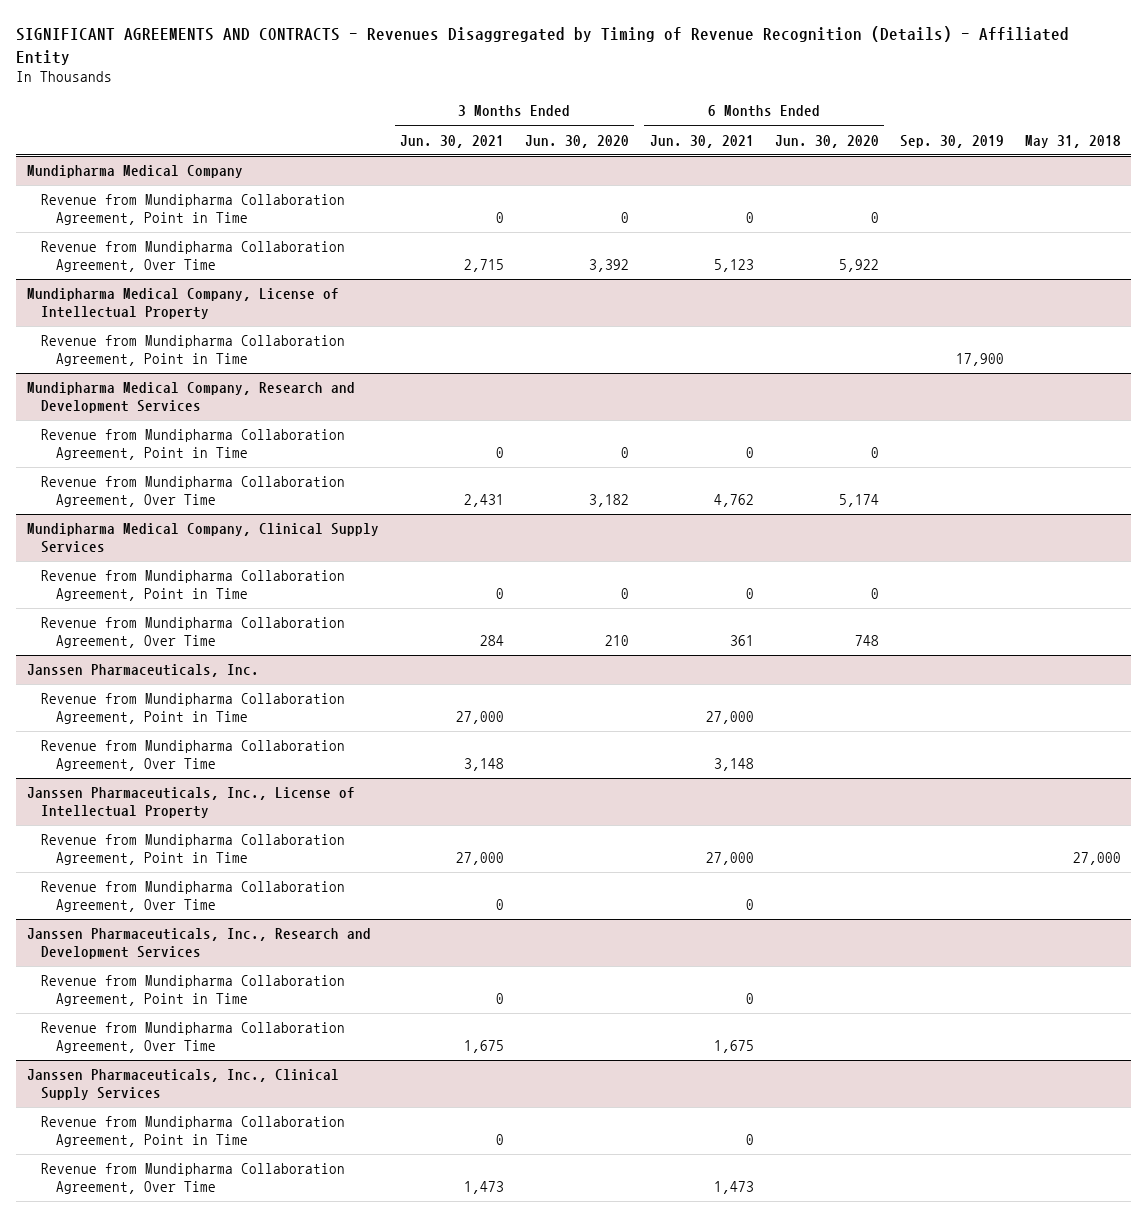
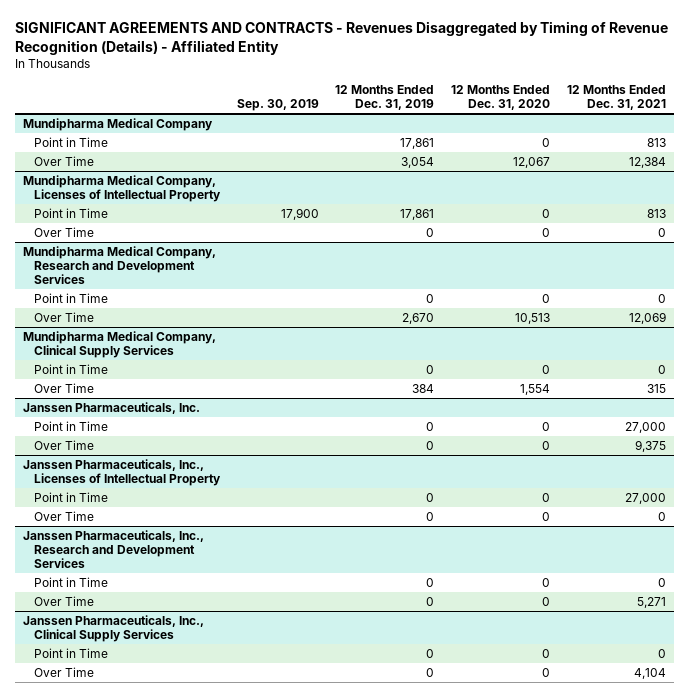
- | 3 Months Ended Jun. 30, 2021 | 3 Months Ended Jun. 30, 2020 | 6 Months Ended Jun. 30, 2021 | 6 Months Ended Jun. 30, 2020 | Sep. 30, 2019 | May 31, 2018
+ | Sep. 30, 2019 | 12 Months Ended Dec. 31, 2019 | 12 Months Ended Dec. 31, 2020 | 12 Months Ended Dec. 31, 2021
@ Mundipharma Medical Company
- Revenue from Mundipharma Collaboration Agreement, Point in Time | 0 | 0 | 0 | 0 | |
- Revenue from Mundipharma Collaboration Agreement, Over Time | 2,715 | 3,392 | 5,123 | 5,922 | |
- Mundipharma Medical Company, License of Intellectual Property
- Revenue from Mundipharma Collaboration Agreement, Point in Time | | | | | 17,900 |
@ Mundipharma Medical Company
+ Point in Time | | 17,861 | 0 | 813
+ Over Time | | 3,054 | 12,067 | 12,384
+ Mundipharma Medical Company, Licenses of Intellectual Property
+ Point in Time | 17,900 | 17,861 | 0 | 813
+ Over Time | | 0 | 0 | 0
@ Mundipharma Medical Company, Research and Development Services
- Revenue from Mundipharma Collaboration Agreement, Point in Time | 0 | 0 | 0 | 0 | |
- Revenue from Mundipharma Collaboration Agreement, Over Time | 2,431 | 3,182 | 4,762 | 5,174 | |
+ Point in Time | | 0 | 0 | 0
+ Over Time | | 2,670 | 10,513 | 12,069
@ Mundipharma Medical Company, Clinical Supply Services
- Revenue from Mundipharma Collaboration Agreement, Point in Time | 0 | 0 | 0 | 0 | |
- Revenue from Mundipharma Collaboration Agreement, Over Time | 284 | 210 | 361 | 748 | |
+ Point in Time | | 0 | 0 | 0
+ Over Time | | 384 | 1,554 | 315
@ Janssen Pharmaceuticals, Inc.
- Revenue from Mundipharma Collaboration Agreement, Point in Time | 27,000 | | 27,000 | | |
- Revenue from Mundipharma Collaboration Agreement, Over Time | 3,148 | | 3,148 | | |
- Janssen Pharmaceuticals, Inc., License of Intellectual Property
- Revenue from Mundipharma Collaboration Agreement, Point in Time | 27,000 | | 27,000 | | | 27,000
- Revenue from Mundipharma Collaboration Agreement, Over Time | 0 | | 0 | | |
@ Janssen Pharmaceuticals, Inc.
+ Point in Time | | 0 | 0 | 27,000
+ Over Time | | 0 | 0 | 9,375
+ Janssen Pharmaceuticals, Inc., Licenses of Intellectual Property
+ Point in Time | | 0 | 0 | 27,000
+ Over Time | | 0 | 0 | 0
@ Janssen Pharmaceuticals, Inc., Research and Development Services
- Revenue from Mundipharma Collaboration Agreement, Point in Time | 0 | | 0 | | |
- Revenue from Mundipharma Collaboration Agreement, Over Time | 1,675 | | 1,675 | | |
+ Point in Time | | 0 | 0 | 0
+ Over Time | | 0 | 0 | 5,271
@ Janssen Pharmaceuticals, Inc., Clinical Supply Services
- Revenue from Mundipharma Collaboration Agreement, Point in Time | 0 | | 0 | | |
- Revenue from Mundipharma Collaboration Agreement, Over Time | 1,473 | | 1,473 | | |
+ Point in Time | | 0 | 0 | 0
+ Over Time | | 0 | 0 | 4,104

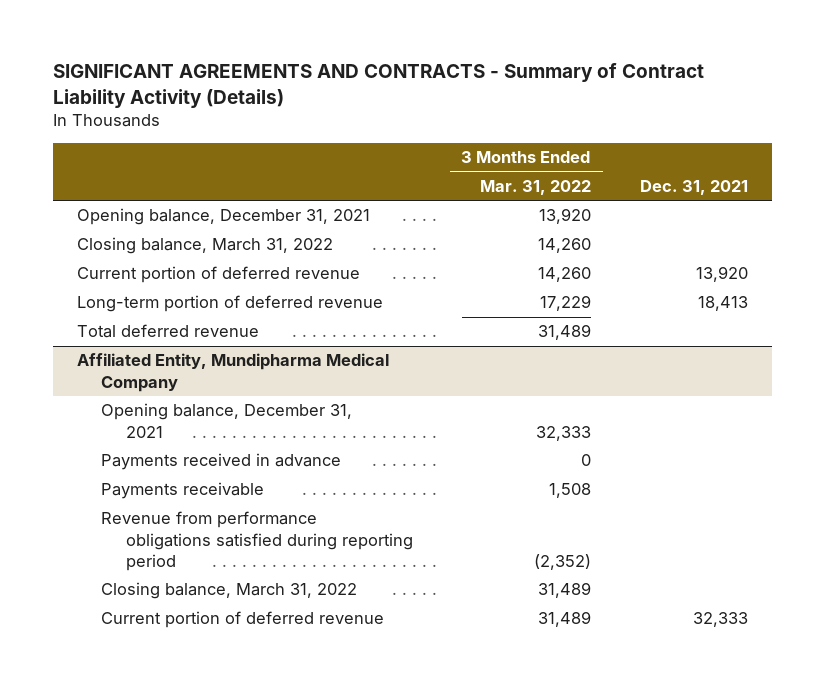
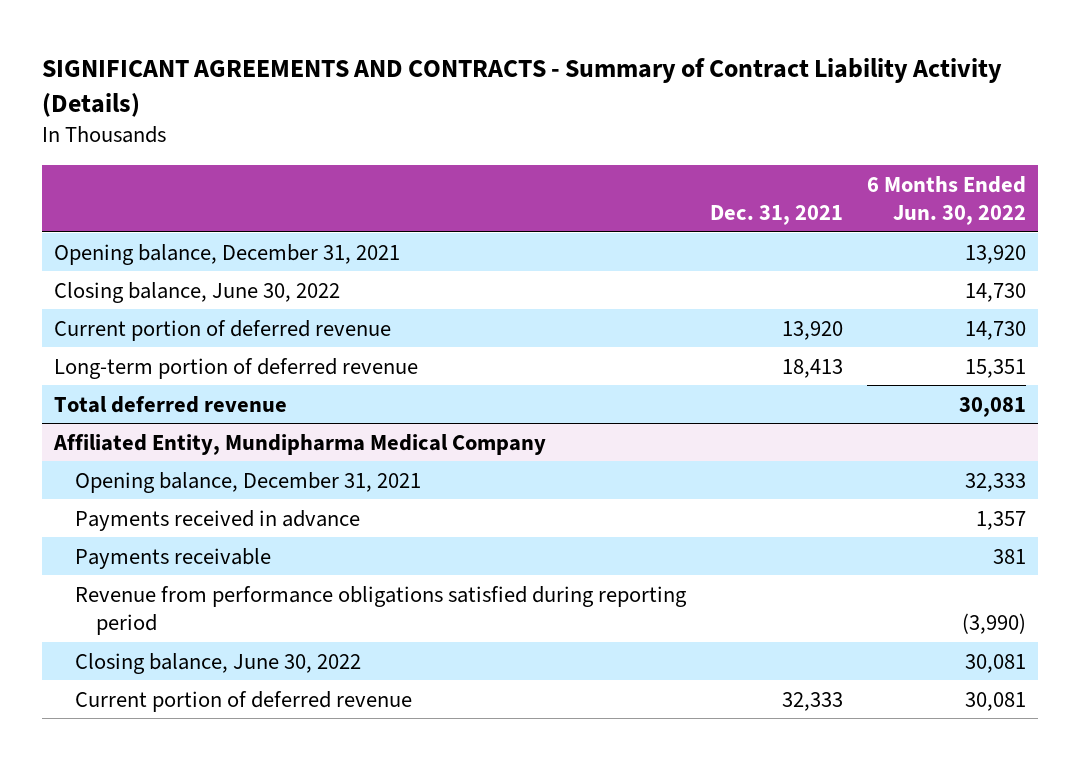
- | 3 Months Ended Mar. 31, 2022 | Dec. 31, 2021
+ | Dec. 31, 2021 | 6 Months Ended Jun. 30, 2022
- Closing balance, March 31, 2022 | 14,260 |
+ Closing balance, June 30, 2022 | | 14,730
@ Affiliated Entity, Mundipharma Medical Company
- Closing balance, March 31, 2022 | 31,489 |
+ Closing balance, June 30, 2022 | | 30,081

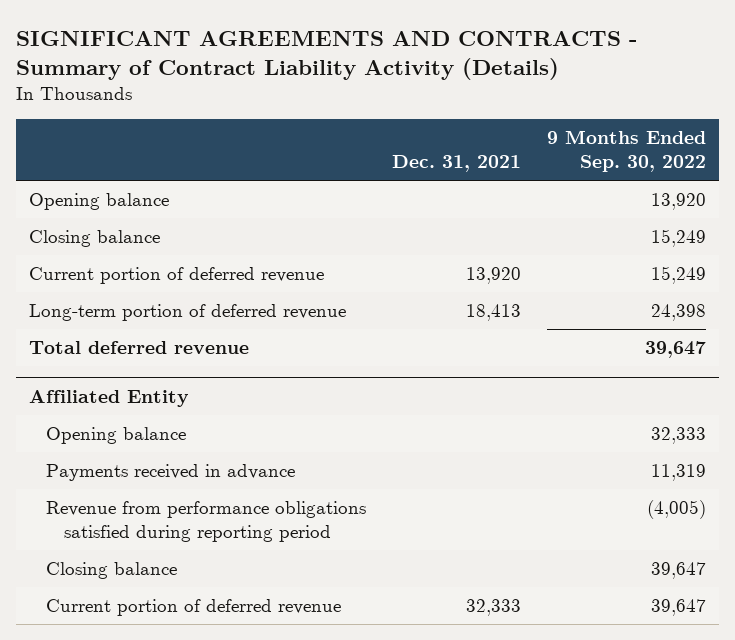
- | Dec. 31, 2021 | 6 Months Ended Jun. 30, 2022
+ | Dec. 31, 2021 | 9 Months Ended Sep. 30, 2022
- Opening balance, December 31, 2021 | | 13,920
- Closing balance, June 30, 2022 | | 14,730
+ Opening balance | | 13,920
+ Closing balance | | 15,249
- Affiliated Entity, Mundipharma Medical Company
- Opening balance, December 31, 2021 | | 32,333
+ Affiliated Entity
+ Opening balance | | 32,333
- Payments receivable | | 381
- Closing balance, June 30, 2022 | | 30,081
+ Closing balance | | 39,647

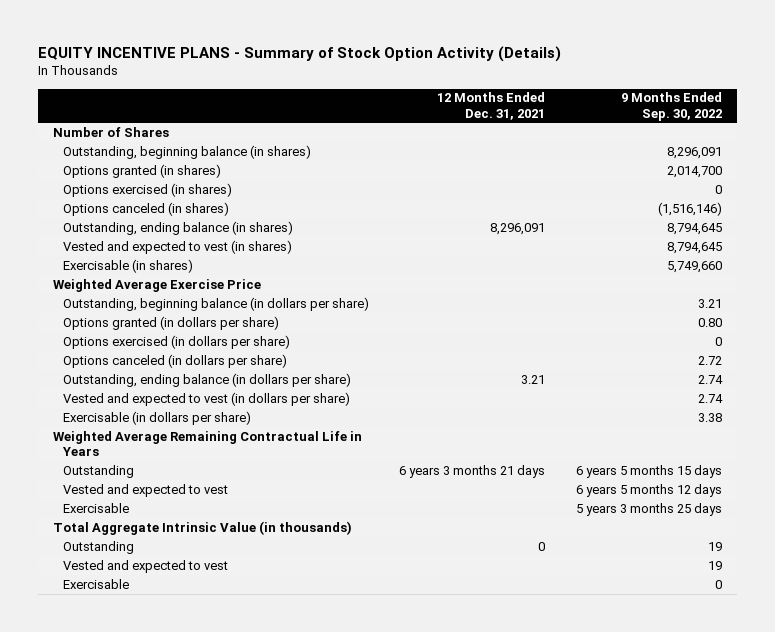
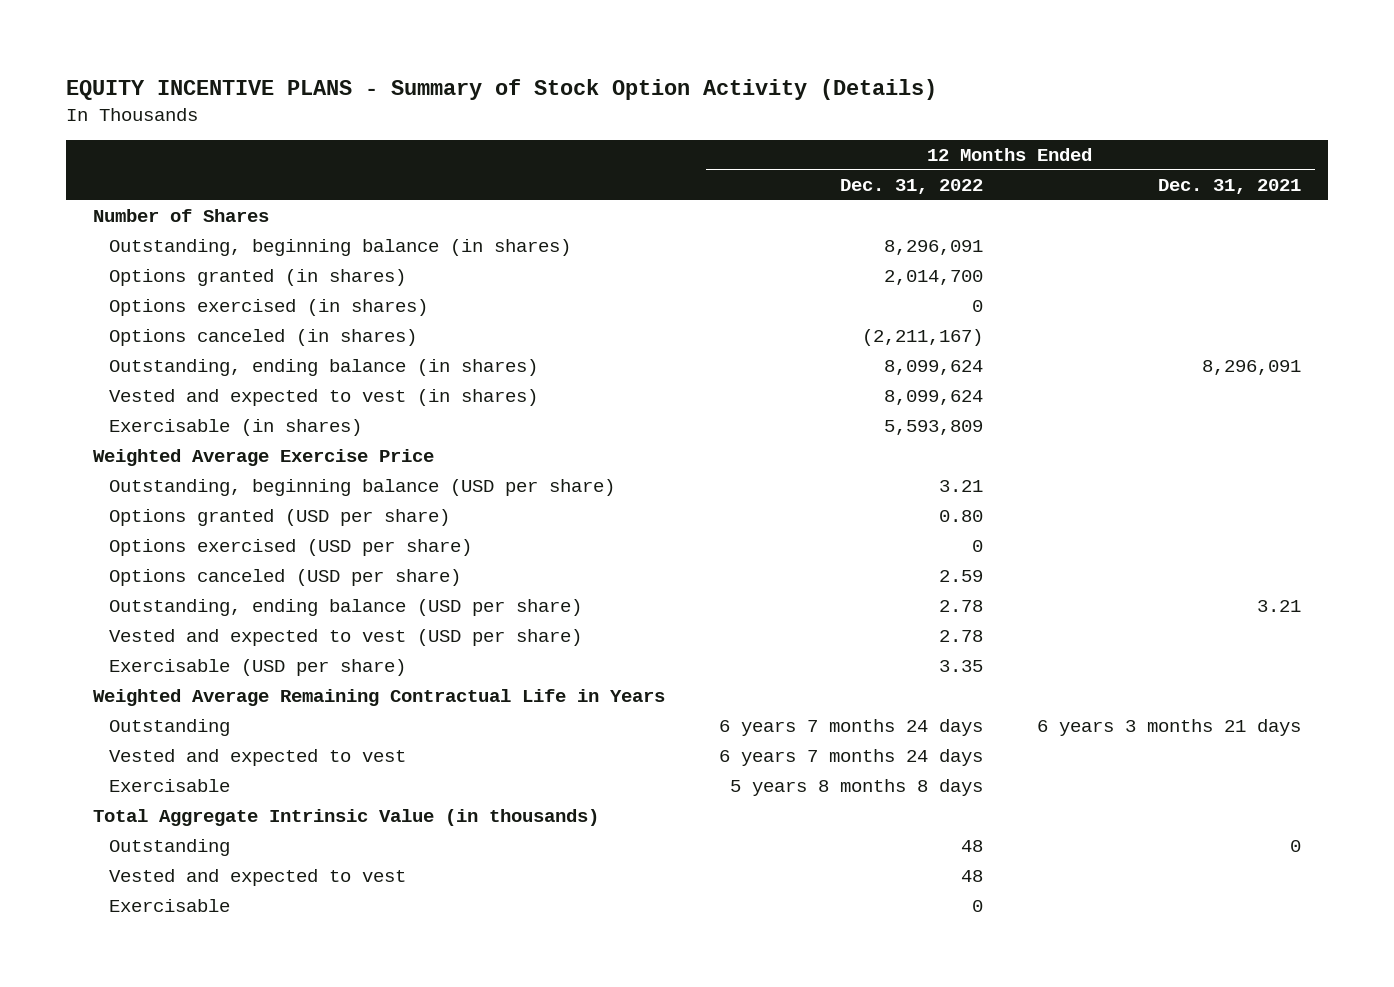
- | 12 Months Ended Dec. 31, 2021 | 9 Months Ended Sep. 30, 2022
+ | 12 Months Ended Dec. 31, 2022 | 12 Months Ended Dec. 31, 2021
- Outstanding, beginning balance (in dollars per share) | | 3.21
- Options granted (in dollars per share) | | 0.80
- Options exercised (in dollars per share) | | 0
- Options canceled (in dollars per share) | | 2.72
- Outstanding, ending balance (in dollars per share) | 3.21 | 2.74
- Vested and expected to vest (in dollars per share) | | 2.74
- Exercisable (in dollars per share) | | 3.38
+ Outstanding, beginning balance (USD per share) | 3.21 |
+ Options granted (USD per share) | 0.80 |
+ Options exercised (USD per share) | 0 |
+ Options canceled (USD per share) | 2.59 |
+ Outstanding, ending balance (USD per share) | 2.78 | 3.21
+ Vested and expected to vest (USD per share) | 2.78 |
+ Exercisable (USD per share) | 3.35 |

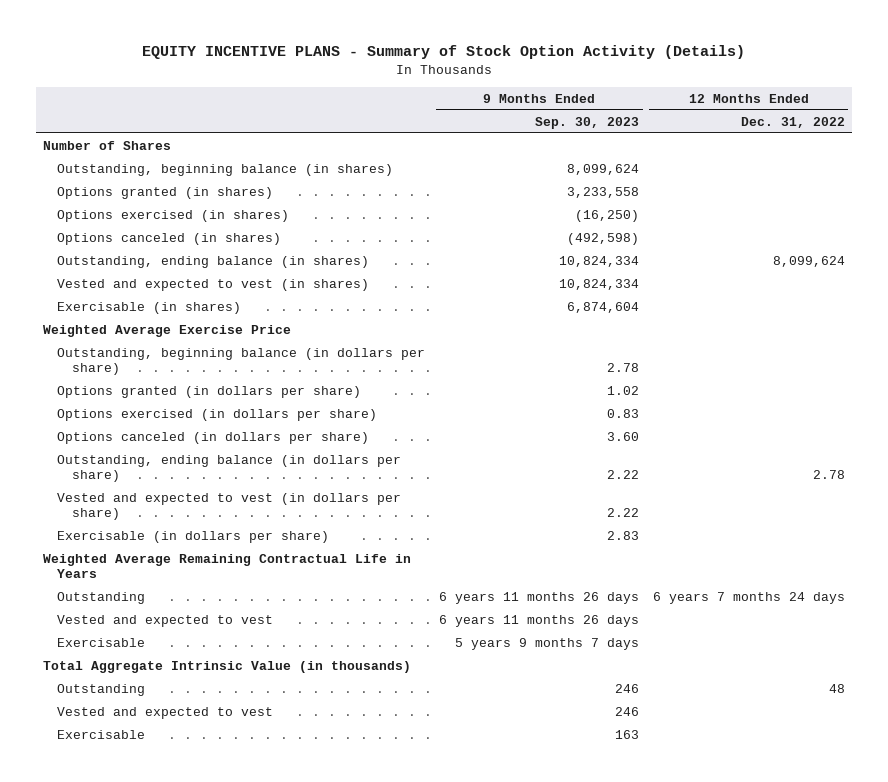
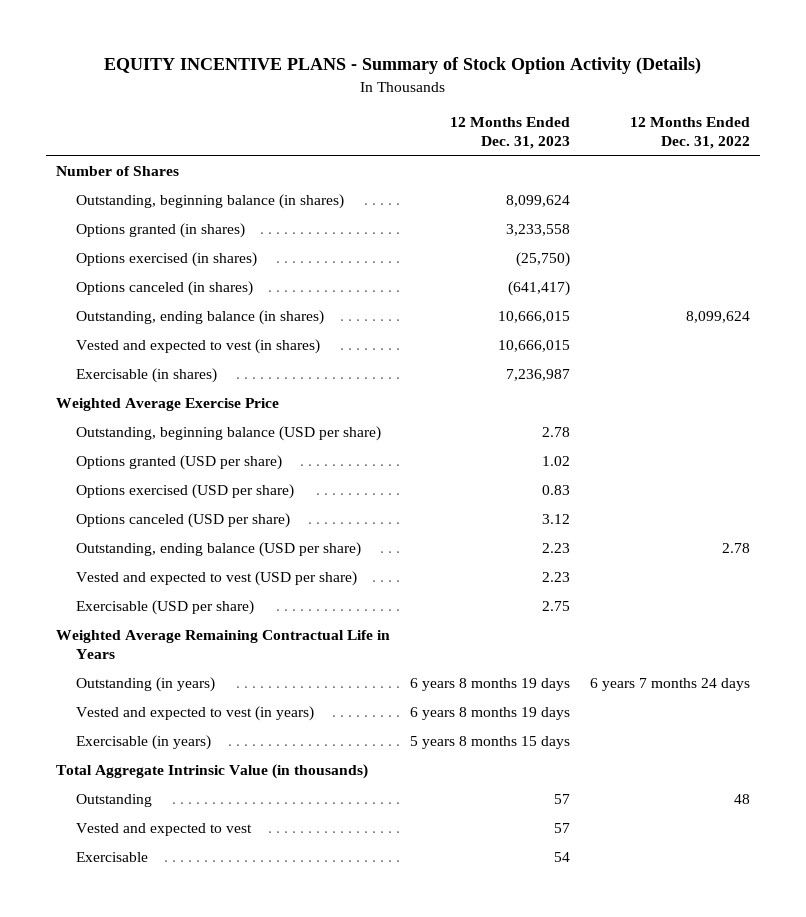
- | 9 Months Ended Sep. 30, 2023 | 12 Months Ended Dec. 31, 2022
+ | 12 Months Ended Dec. 31, 2023 | 12 Months Ended Dec. 31, 2022
- Outstanding, beginning balance (in dollars per share) | 2.78 |
- Options granted (in dollars per share) | 1.02 |
- Options exercised (in dollars per share) | 0.83 |
- Options canceled (in dollars per share) | 3.60 |
- Outstanding, ending balance (in dollars per share) | 2.22 | 2.78
- Vested and expected to vest (in dollars per share) | 2.22 |
- Exercisable (in dollars per share) | 2.83 |
+ Outstanding, beginning balance (USD per share) | 2.78 |
+ Options granted (USD per share) | 1.02 |
+ Options exercised (USD per share) | 0.83 |
+ Options canceled (USD per share) | 3.12 |
+ Outstanding, ending balance (USD per share) | 2.23 | 2.78
+ Vested and expected to vest (USD per share) | 2.23 |
+ Exercisable (USD per share) | 2.75 |
- Outstanding | 6 years 11 months 26 days | 6 years 7 months 24 days
- Vested and expected to vest | 6 years 11 months 26 days |
- Exercisable | 5 years 9 months 7 days |
+ Outstanding (in years) | 6 years 8 months 19 days | 6 years 7 months 24 days
+ Vested and expected to vest (in years) | 6 years 8 months 19 days |
+ Exercisable (in years) | 5 years 8 months 15 days |

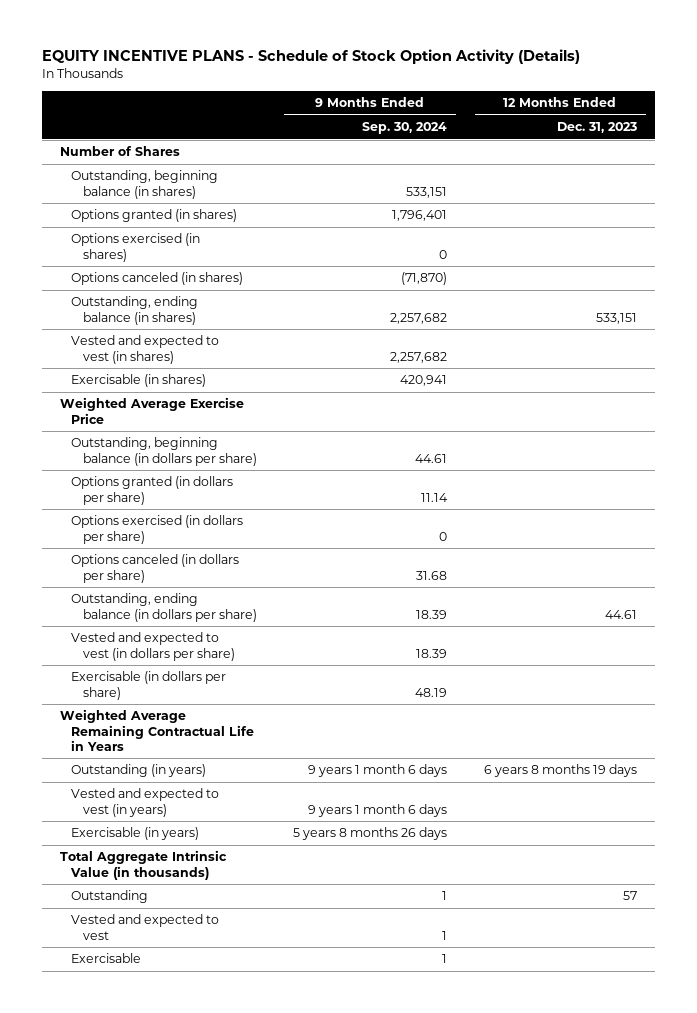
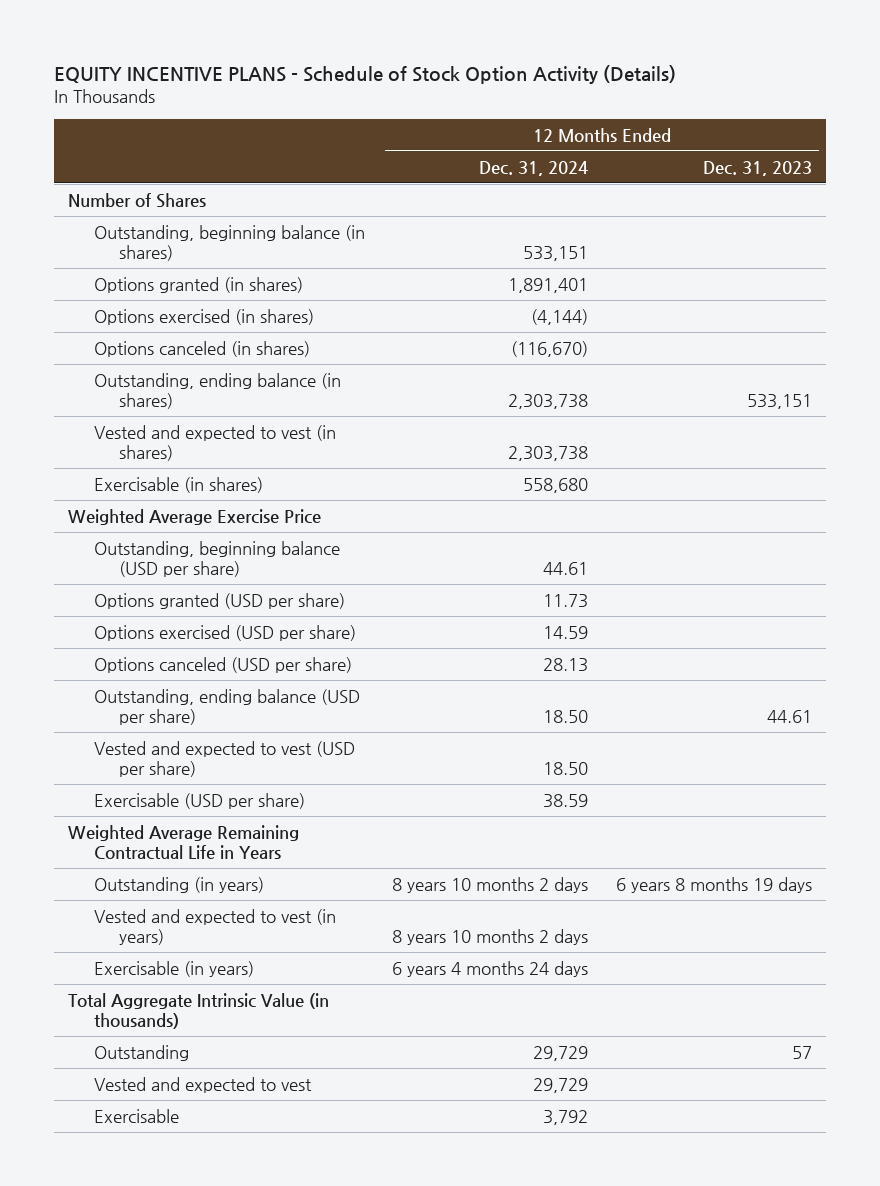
- | 9 Months Ended Sep. 30, 2024 | 12 Months Ended Dec. 31, 2023
+ | 12 Months Ended Dec. 31, 2024 | 12 Months Ended Dec. 31, 2023
- Outstanding, beginning balance (in dollars per share) | 44.61 |
- Options granted (in dollars per share) | 11.14 |
- Options exercised (in dollars per share) | 0 |
- Options canceled (in dollars per share) | 31.68 |
- Outstanding, ending balance (in dollars per share) | 18.39 | 44.61
- Vested and expected to vest (in dollars per share) | 18.39 |
- Exercisable (in dollars per share) | 48.19 |
+ Outstanding, beginning balance (USD per share) | 44.61 |
+ Options granted (USD per share) | 11.73 |
+ Options exercised (USD per share) | 14.59 |
+ Options canceled (USD per share) | 28.13 |
+ Outstanding, ending balance (USD per share) | 18.50 | 44.61
+ Vested and expected to vest (USD per share) | 18.50 |
+ Exercisable (USD per share) | 38.59 |

